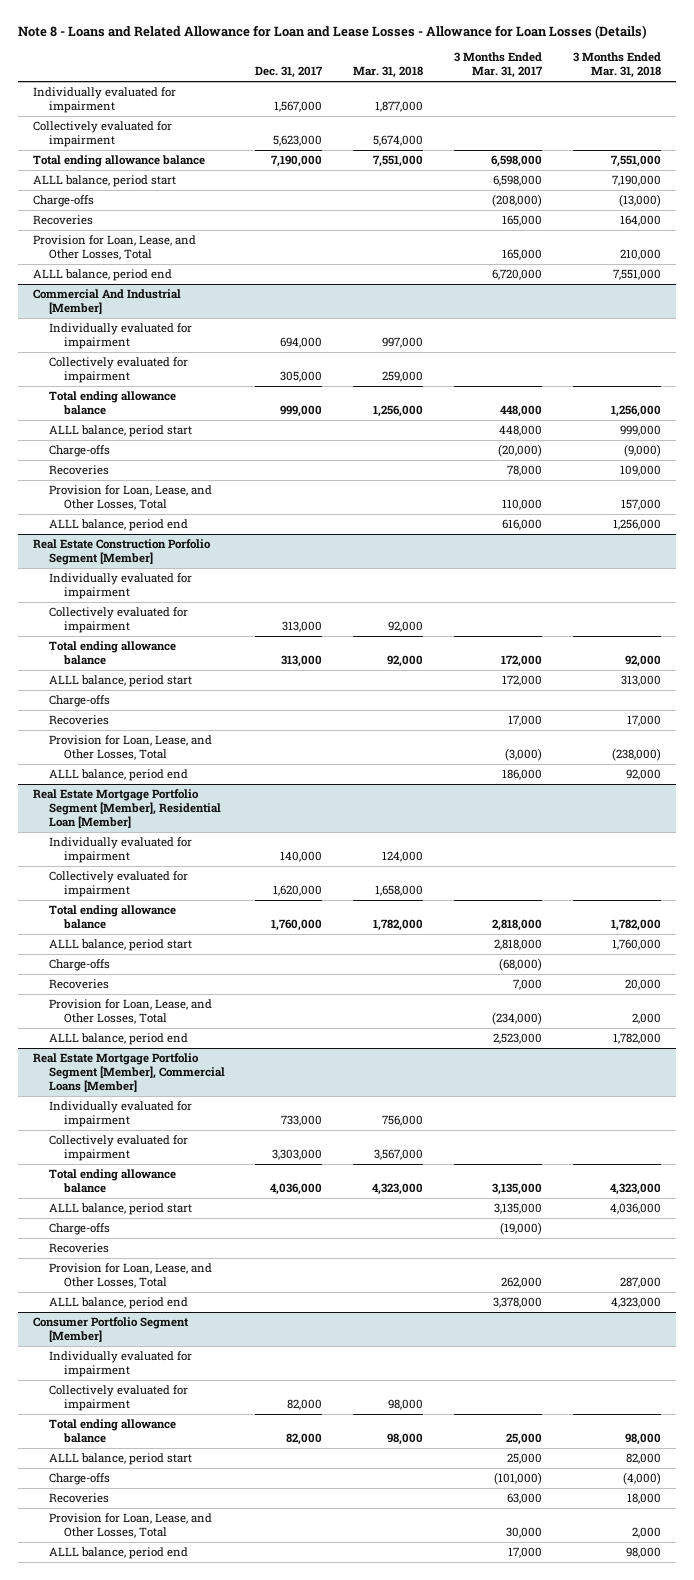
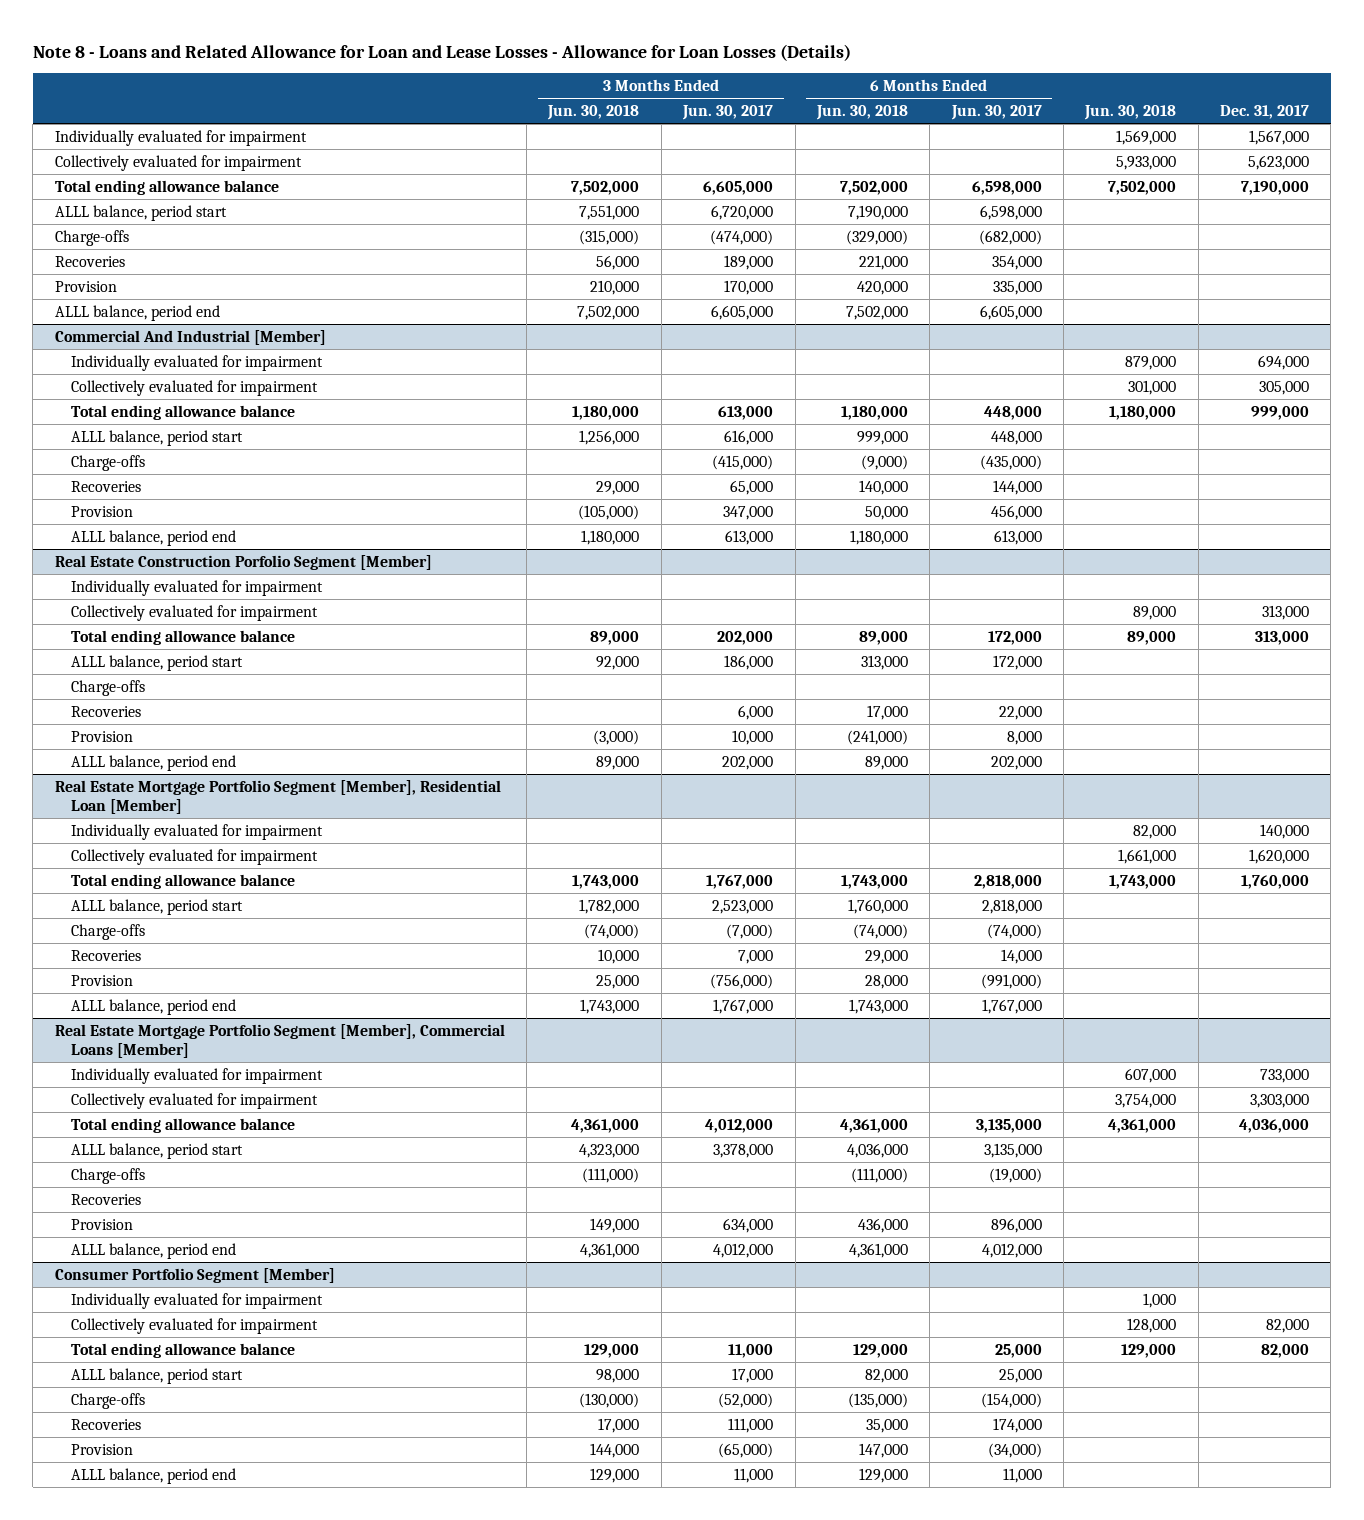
- | Dec. 31, 2017 | Mar. 31, 2018 | 3 Months Ended Mar. 31, 2017 | 3 Months Ended Mar. 31, 2018
+ | 3 Months Ended Jun. 30, 2018 | 3 Months Ended Jun. 30, 2017 | 6 Months Ended Jun. 30, 2018 | 6 Months Ended Jun. 30, 2017 | Jun. 30, 2018 | Dec. 31, 2017
- Provision for Loan, Lease, and Other Losses, Total | | | 165,000 | 210,000
+ Provision | 210,000 | 170,000 | 420,000 | 335,000 | |
@ Commercial And Industrial [Member]
- Provision for Loan, Lease, and Other Losses, Total | | | 110,000 | 157,000
+ Provision | (105,000) | 347,000 | 50,000 | 456,000 | |
@ Real Estate Construction Porfolio Segment [Member]
- Provision for Loan, Lease, and Other Losses, Total | | | (3,000) | (238,000)
+ Provision | (3,000) | 10,000 | (241,000) | 8,000 | |
@ Real Estate Mortgage Portfolio Segment [Member], Residential Loan [Member]
- Provision for Loan, Lease, and Other Losses, Total | | | (234,000) | 2,000
+ Provision | 25,000 | (756,000) | 28,000 | (991,000) | |
@ Real Estate Mortgage Portfolio Segment [Member], Commercial Loans [Member]
- Provision for Loan, Lease, and Other Losses, Total | | | 262,000 | 287,000
+ Provision | 149,000 | 634,000 | 436,000 | 896,000 | |
@ Consumer Portfolio Segment [Member]
- Provision for Loan, Lease, and Other Losses, Total | | | 30,000 | 2,000
+ Provision | 144,000 | (65,000) | 147,000 | (34,000) | |

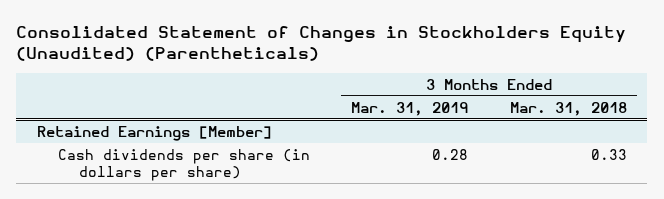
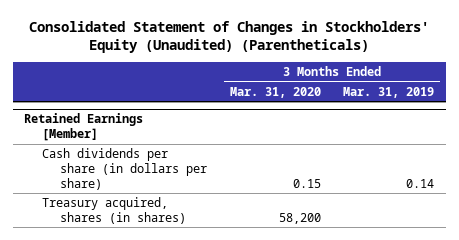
- Consolidated Statement of Changes in Stockholders Equity (Unaudited) (Parentheticals)
+ Consolidated Statement of Changes in Stockholders' Equity (Unaudited) (Parentheticals)
- | 3 Months Ended Mar. 31, 2019 | 3 Months Ended Mar. 31, 2018
+ | 3 Months Ended Mar. 31, 2020 | 3 Months Ended Mar. 31, 2019
@ Retained Earnings [Member]
- Cash dividends per share (in dollars per share) | 0.28 | 0.33
+ Cash dividends per share (in dollars per share) | 0.15 | 0.14
+ Treasury acquired, shares (in shares) | 58,200 |

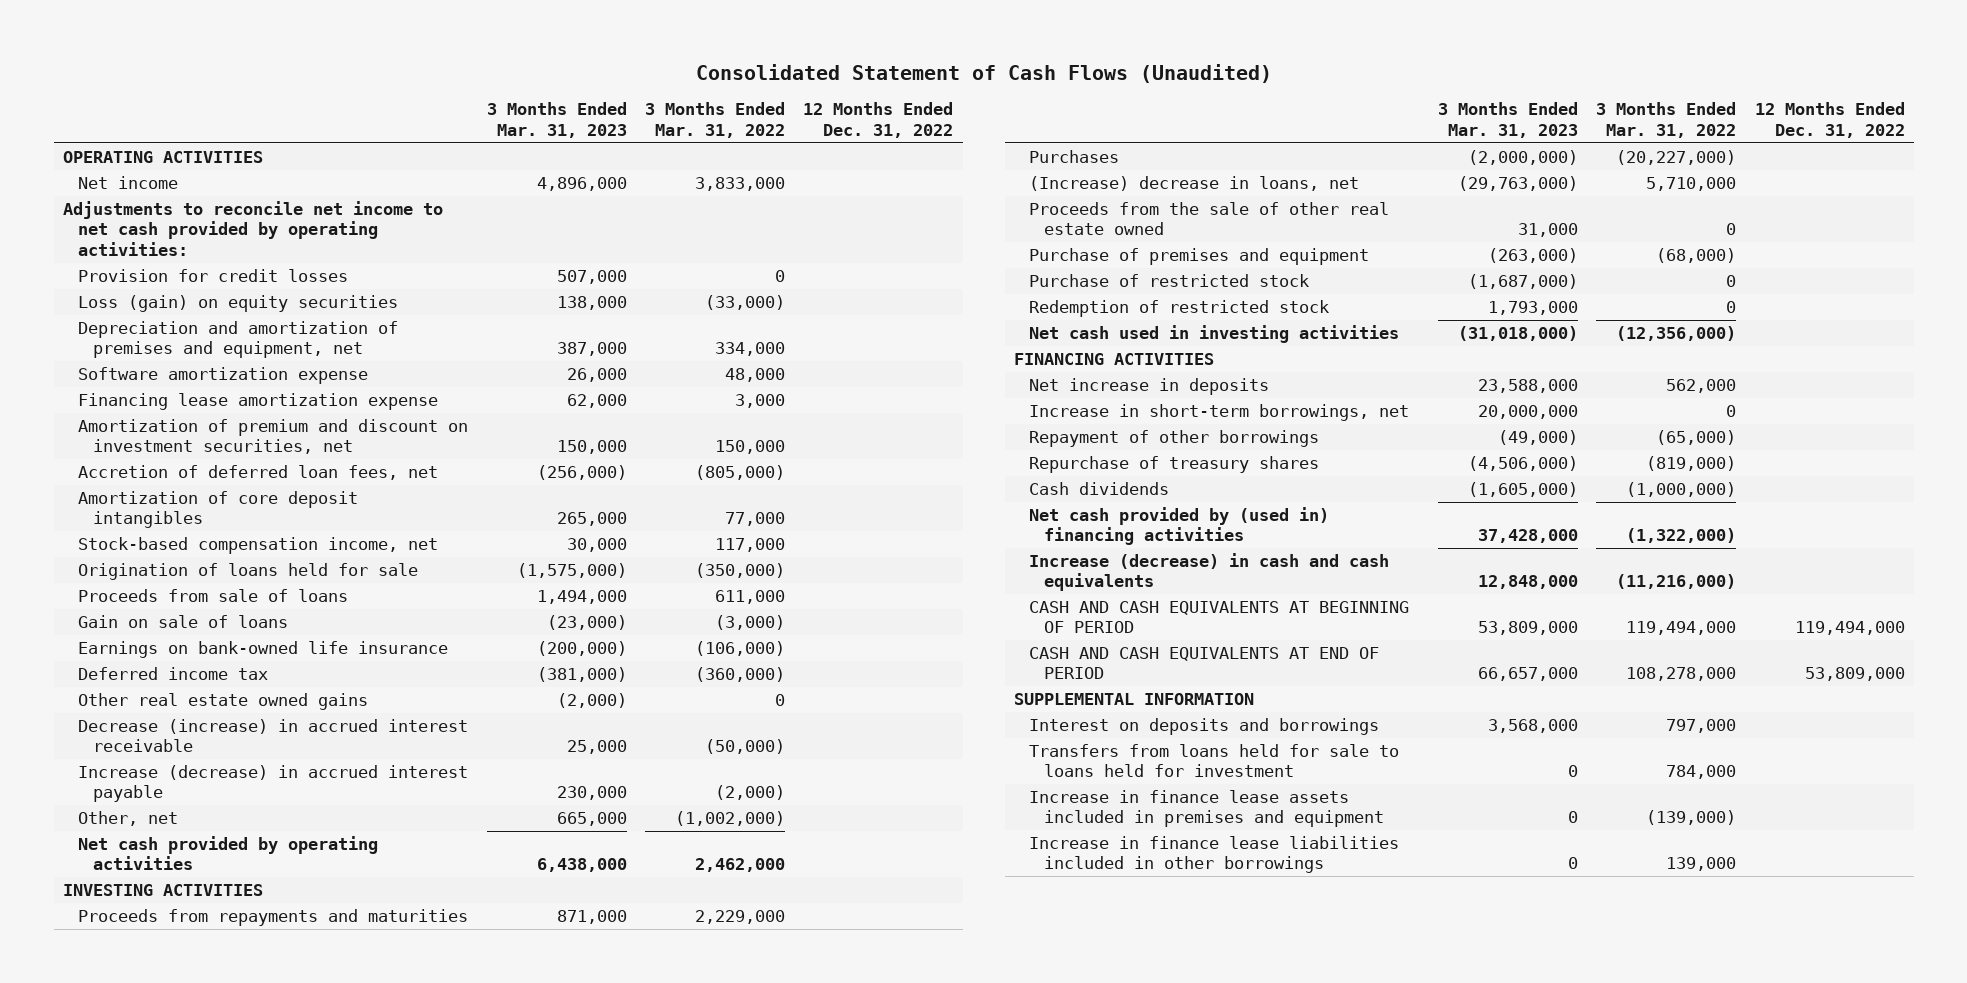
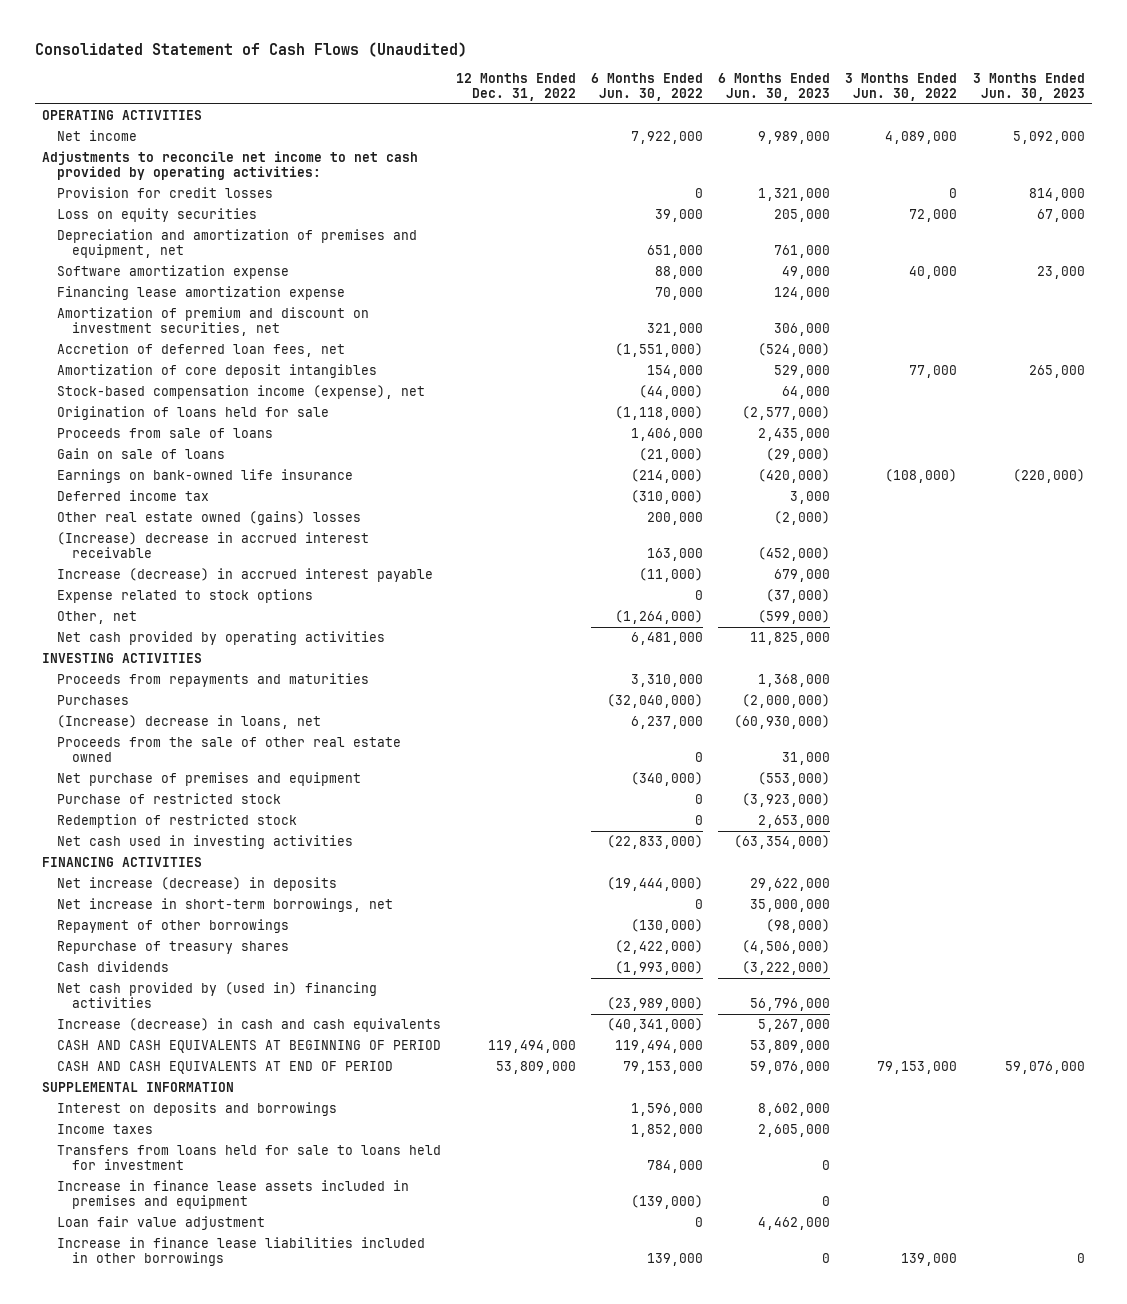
- | 3 Months Ended Mar. 31, 2023 | 3 Months Ended Mar. 31, 2022 | 12 Months Ended Dec. 31, 2022
+ | 12 Months Ended Dec. 31, 2022 | 6 Months Ended Jun. 30, 2022 | 6 Months Ended Jun. 30, 2023 | 3 Months Ended Jun. 30, 2022 | 3 Months Ended Jun. 30, 2023
- Loss (gain) on equity securities | 138,000 | (33,000) |
+ Loss on equity securities | | 39,000 | 205,000 | 72,000 | 67,000
- Stock-based compensation income, net | 30,000 | 117,000 |
+ Stock-based compensation income (expense), net | | (44,000) | 64,000 | |
- Other real estate owned gains | (2,000) | 0 |
- Decrease (increase) in accrued interest receivable | 25,000 | (50,000) |
+ Other real estate owned (gains) losses | | 200,000 | (2,000) | |
+ (Increase) decrease in accrued interest receivable | | 163,000 | (452,000) | |
+ Expense related to stock options | | 0 | (37,000) | |
- Purchase of premises and equipment | (263,000) | (68,000) |
+ Net purchase of premises and equipment | | (340,000) | (553,000) | |
- Net increase in deposits | 23,588,000 | 562,000 |
- Increase in short-term borrowings, net | 20,000,000 | 0 |
+ Net increase (decrease) in deposits | | (19,444,000) | 29,622,000 | |
+ Net increase in short-term borrowings, net | | 0 | 35,000,000 | |
+ Income taxes | | 1,852,000 | 2,605,000 | |
+ Loan fair value adjustment | | 0 | 4,462,000 | |

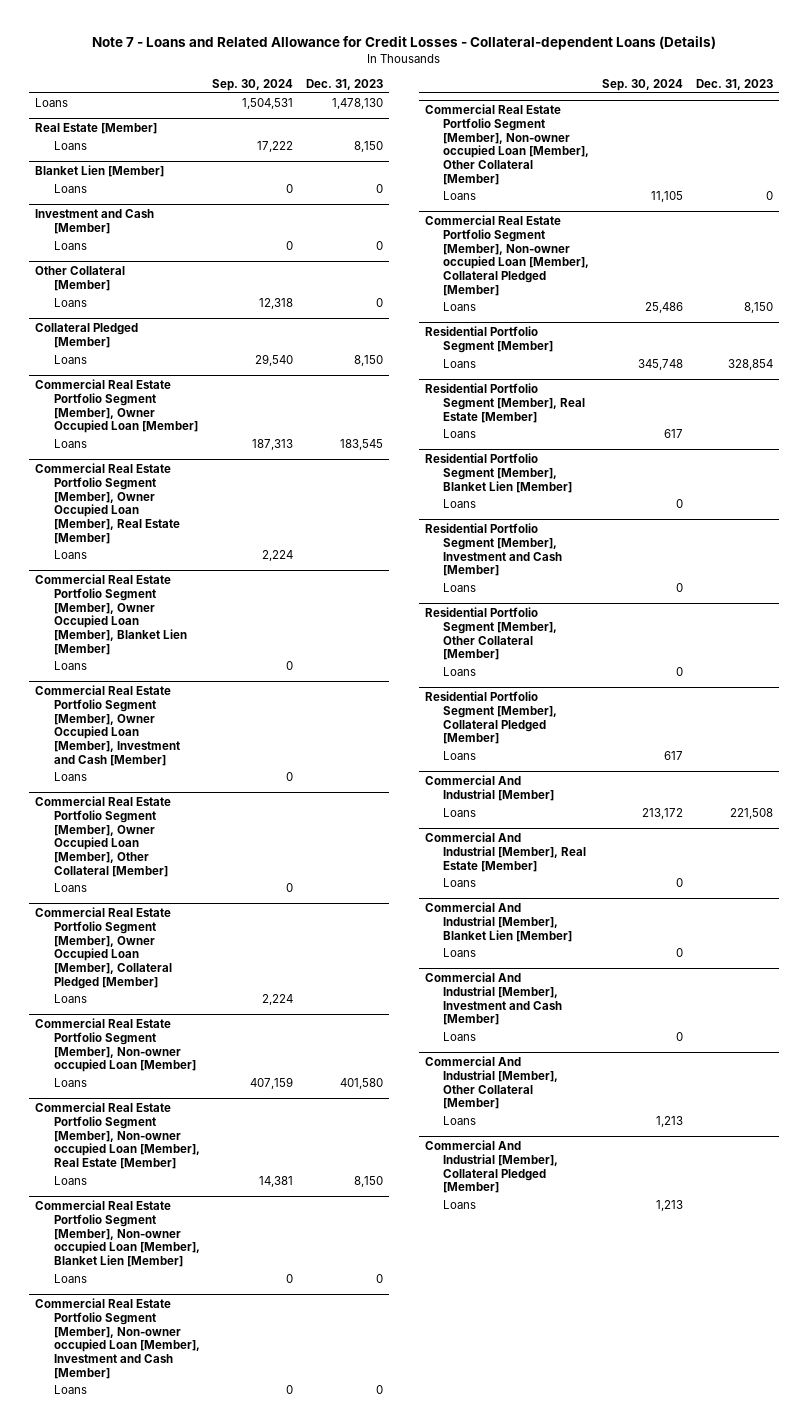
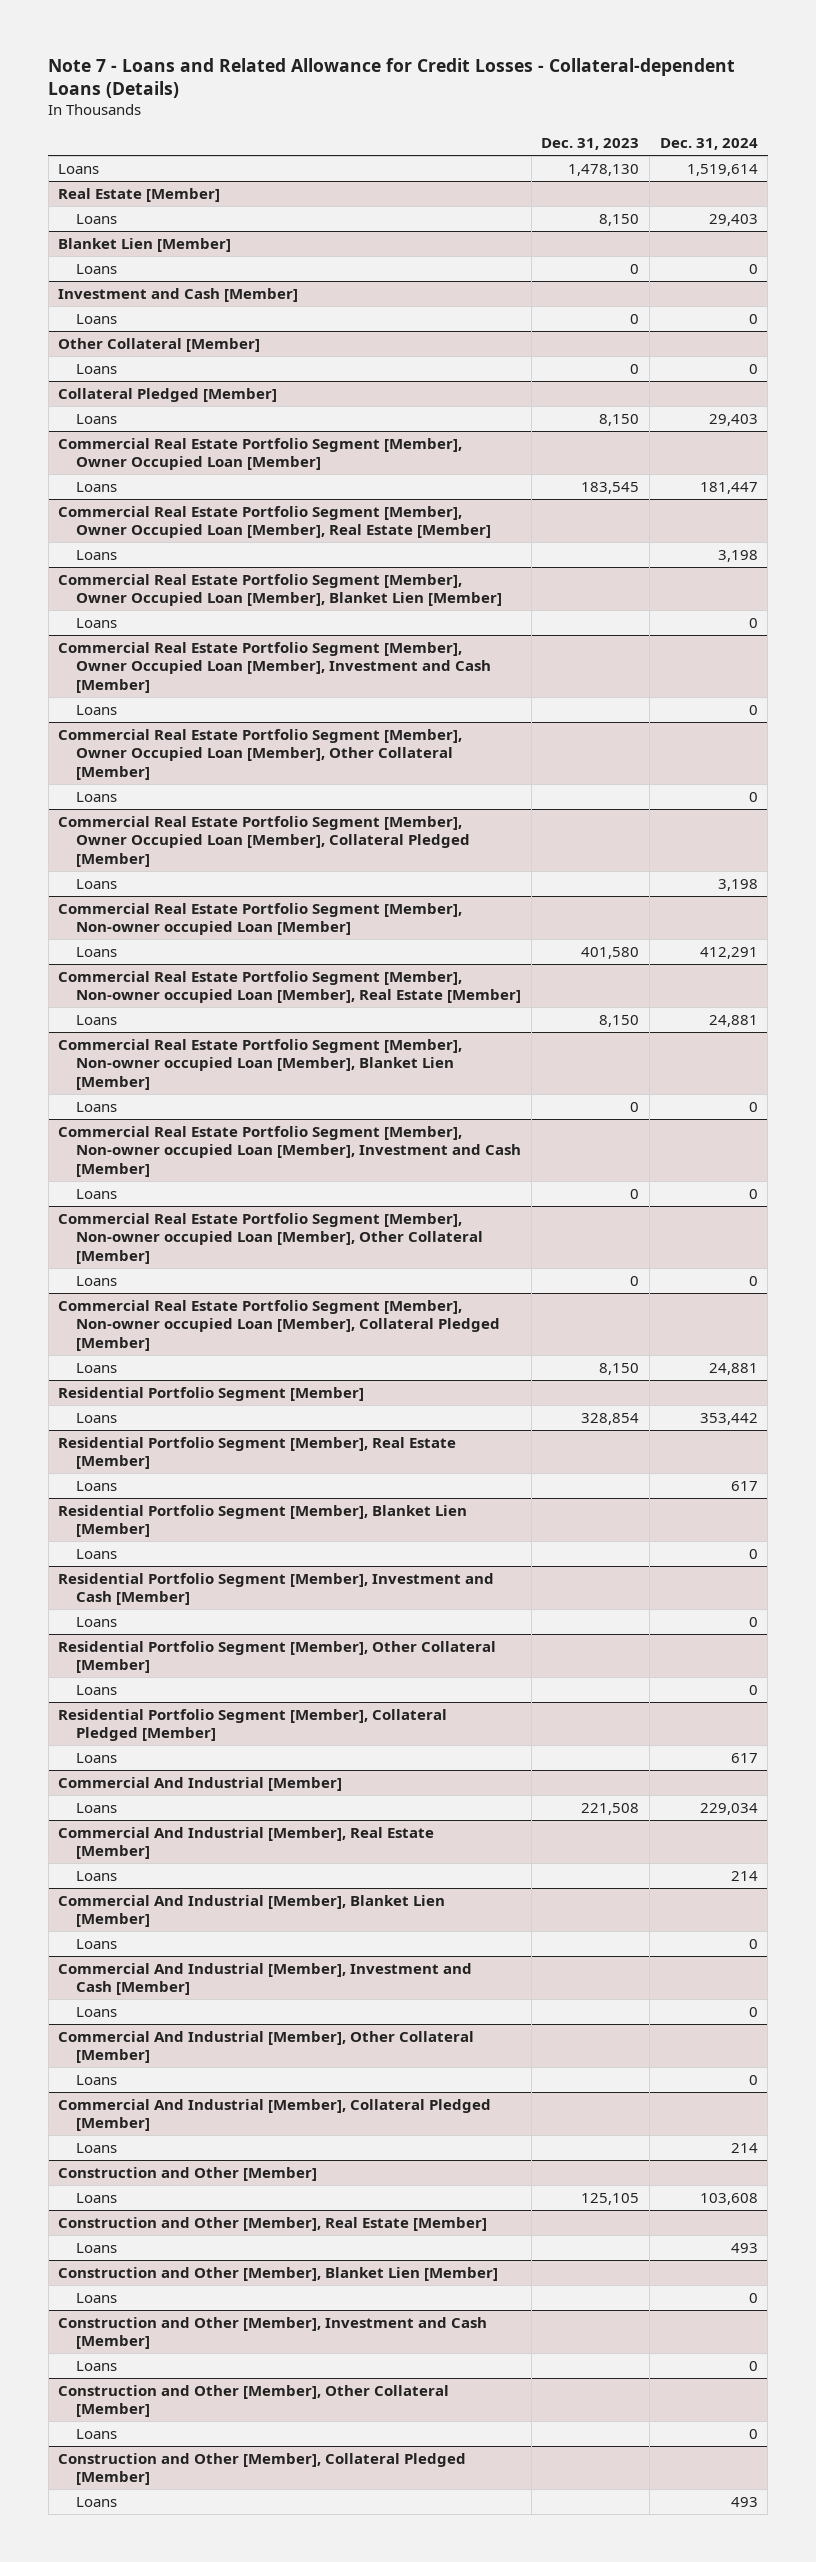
- | Sep. 30, 2024 | Dec. 31, 2023
+ | Dec. 31, 2023 | Dec. 31, 2024
+ Construction and Other [Member]
+ Loans | 125,105 | 103,608
+ Construction and Other [Member], Real Estate [Member]
+ Loans | | 493
+ Construction and Other [Member], Blanket Lien [Member]
+ Loans | | 0
+ Construction and Other [Member], Investment and Cash [Member]
+ Loans | | 0
+ Construction and Other [Member], Other Collateral [Member]
+ Loans | | 0
+ Construction and Other [Member], Collateral Pledged [Member]
+ Loans | | 493

